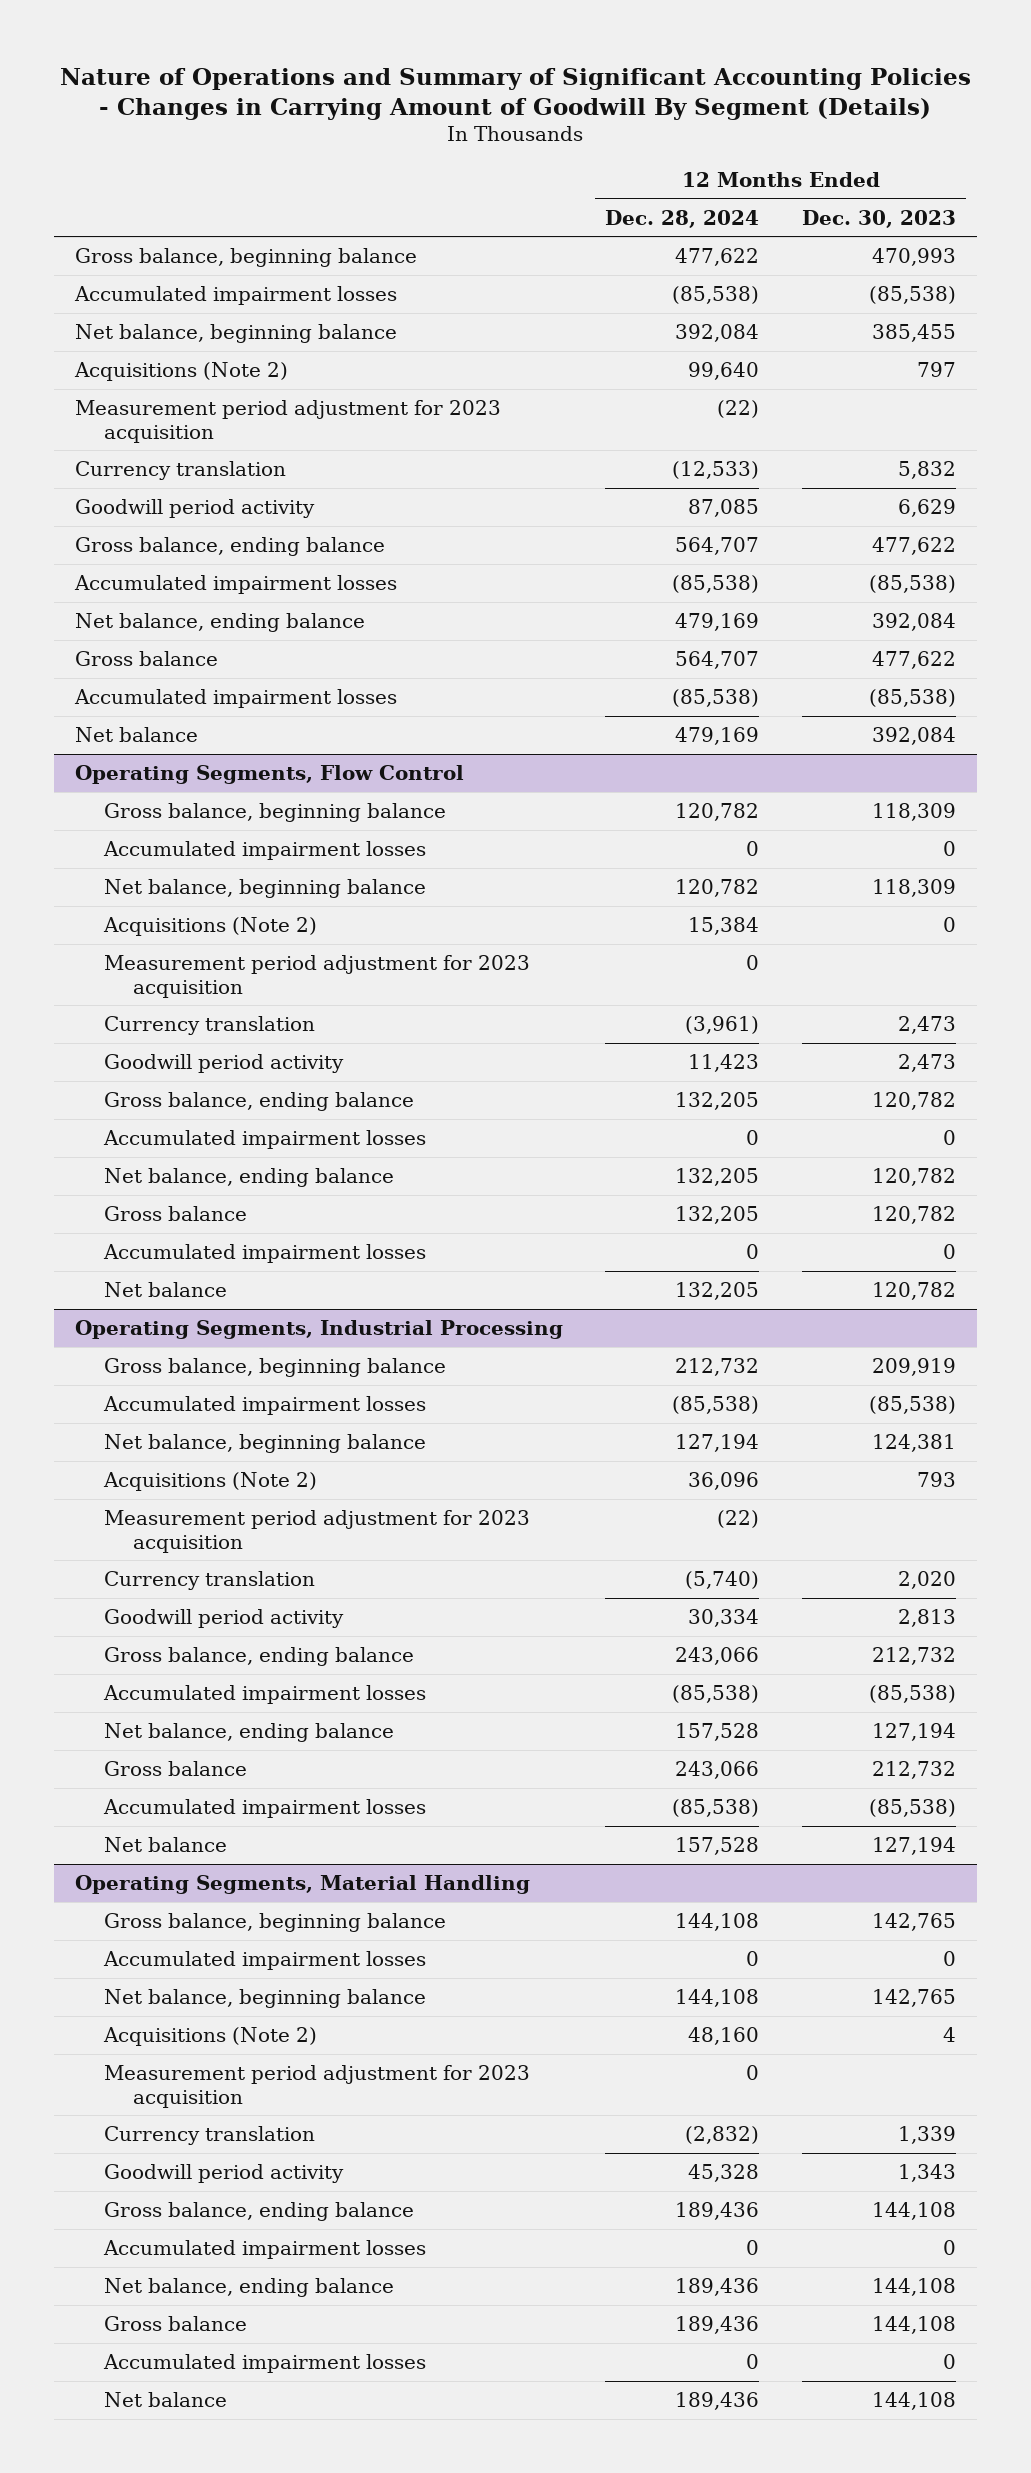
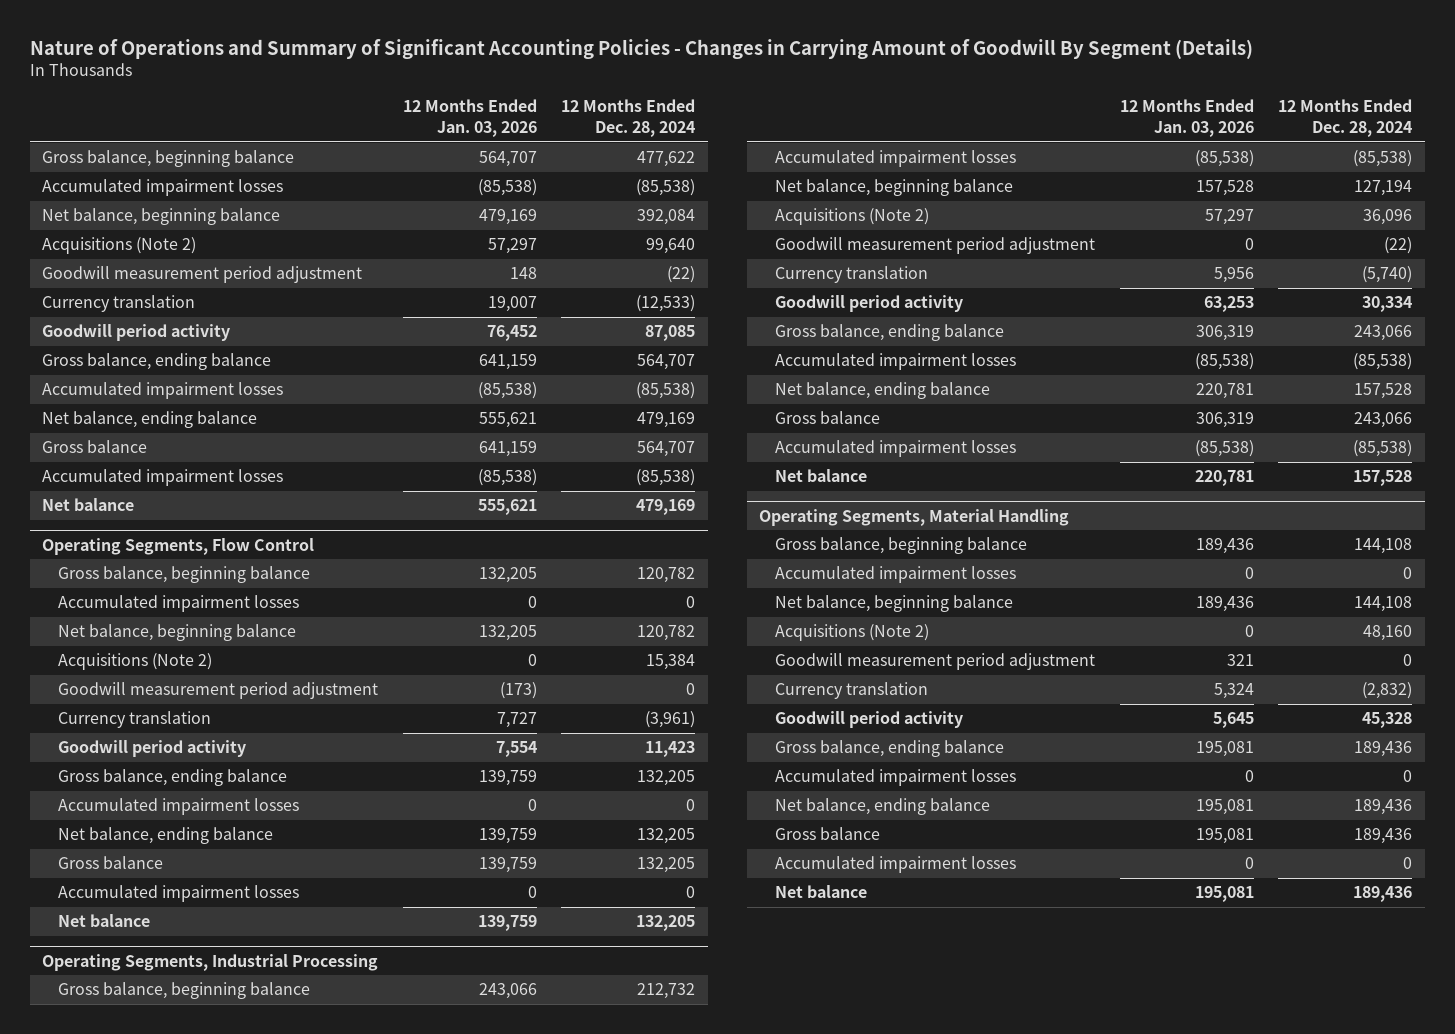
- | 12 Months Ended Dec. 28, 2024 | 12 Months Ended Dec. 30, 2023
+ | 12 Months Ended Jan. 03, 2026 | 12 Months Ended Dec. 28, 2024
- Measurement period adjustment for 2023 acquisition | (22) |
+ Goodwill measurement period adjustment | 148 | (22)
@ Operating Segments, Flow Control
- Measurement period adjustment for 2023 acquisition | 0 |
+ Goodwill measurement period adjustment | (173) | 0
@ Operating Segments, Industrial Processing
- Measurement period adjustment for 2023 acquisition | (22) |
+ Goodwill measurement period adjustment | 0 | (22)
@ Operating Segments, Material Handling
- Measurement period adjustment for 2023 acquisition | 0 |
+ Goodwill measurement period adjustment | 321 | 0

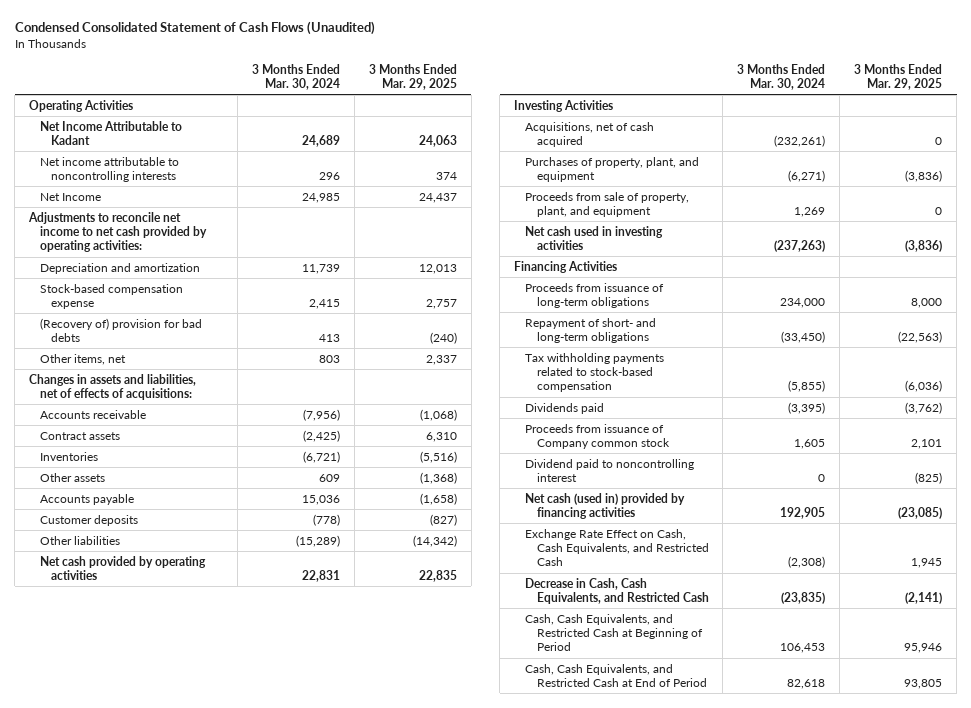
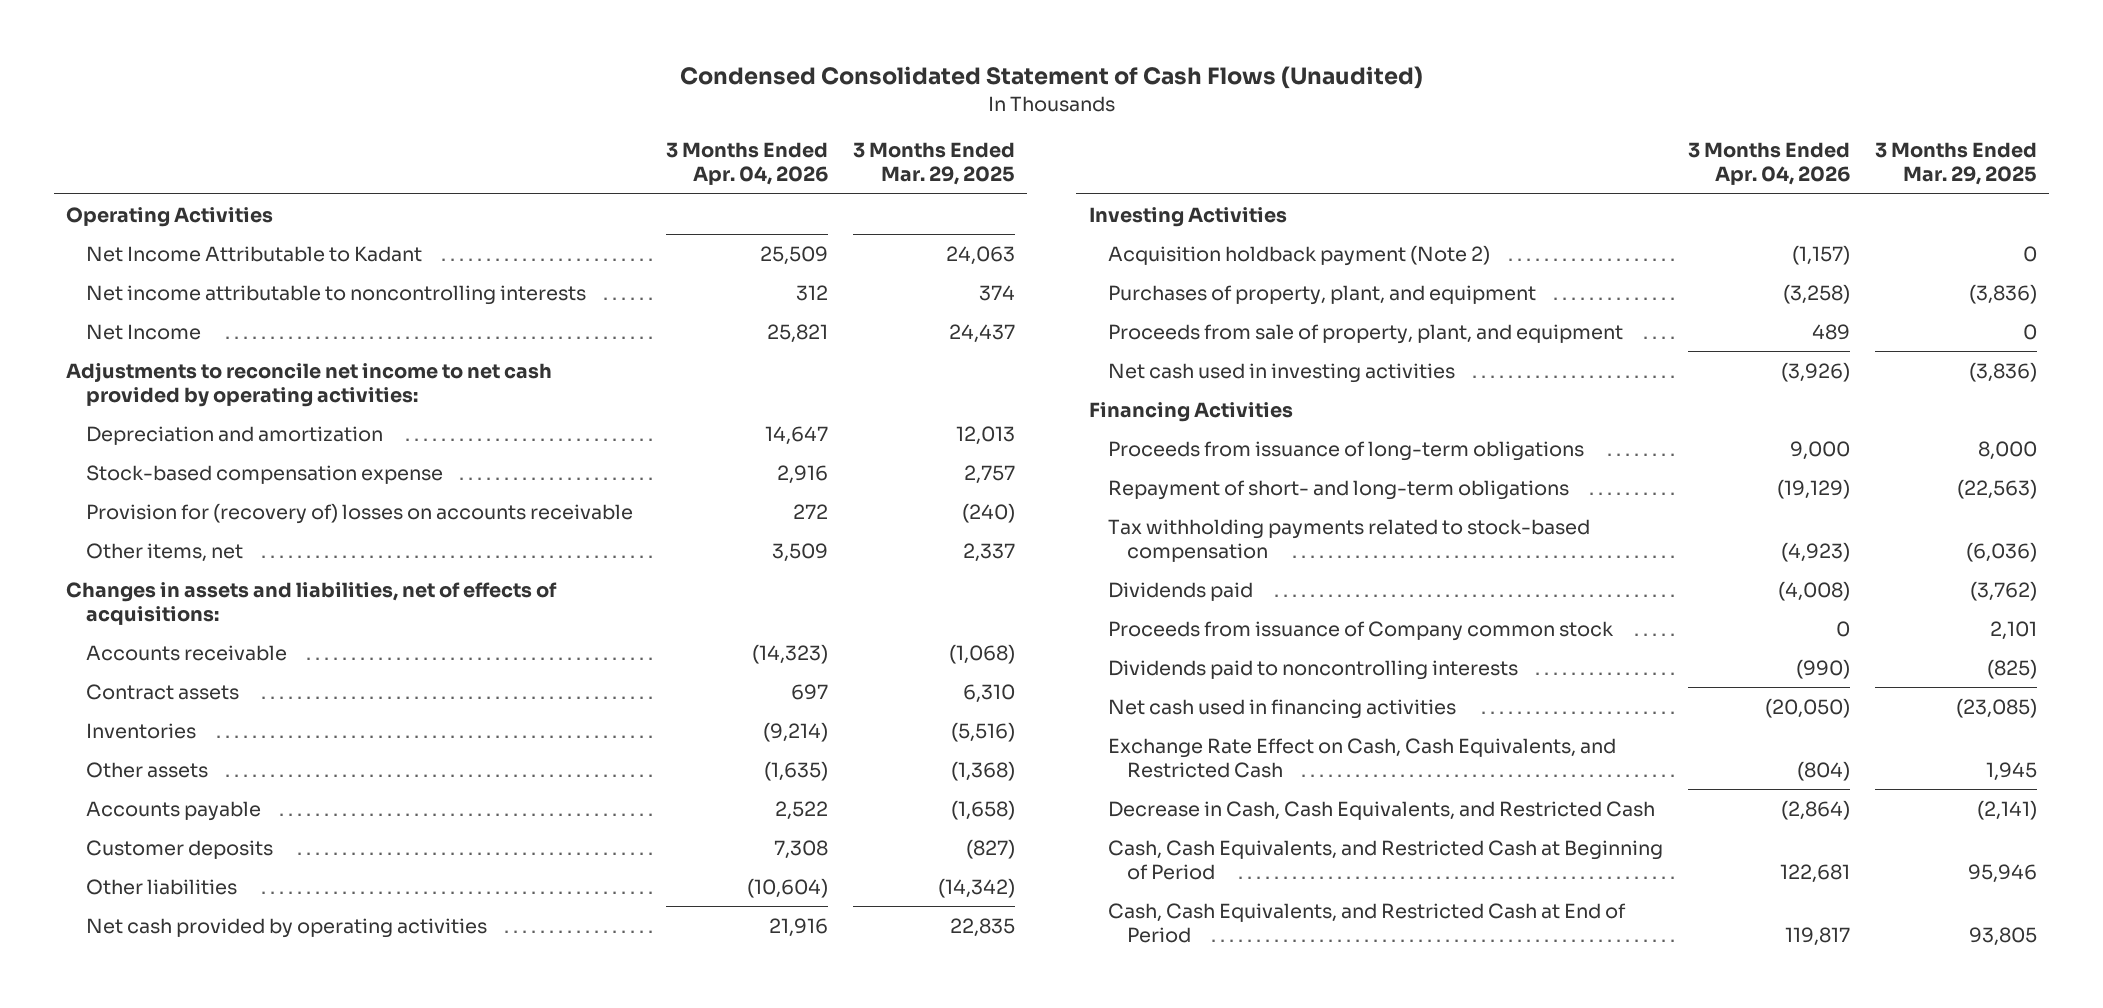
- | 3 Months Ended Mar. 30, 2024 | 3 Months Ended Mar. 29, 2025
+ | 3 Months Ended Apr. 04, 2026 | 3 Months Ended Mar. 29, 2025
- (Recovery of) provision for bad debts | 413 | (240)
+ Provision for (recovery of) losses on accounts receivable | 272 | (240)
- Acquisitions, net of cash acquired | (232,261) | 0
+ Acquisition holdback payment (Note 2) | (1,157) | 0
- Dividend paid to noncontrolling interest | 0 | (825)
- Net cash (used in) provided by financing activities | 192,905 | (23,085)
+ Dividends paid to noncontrolling interests | (990) | (825)
+ Net cash used in financing activities | (20,050) | (23,085)

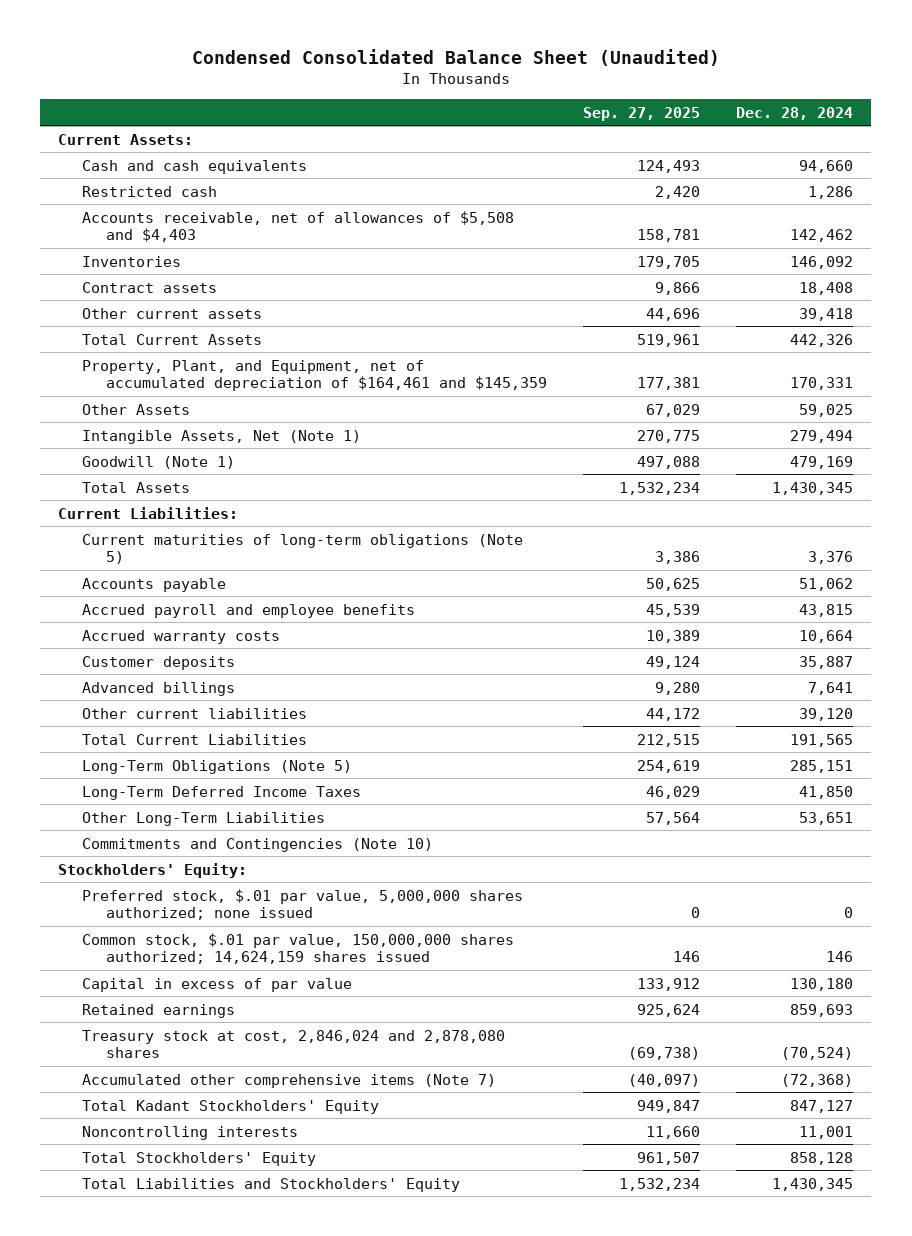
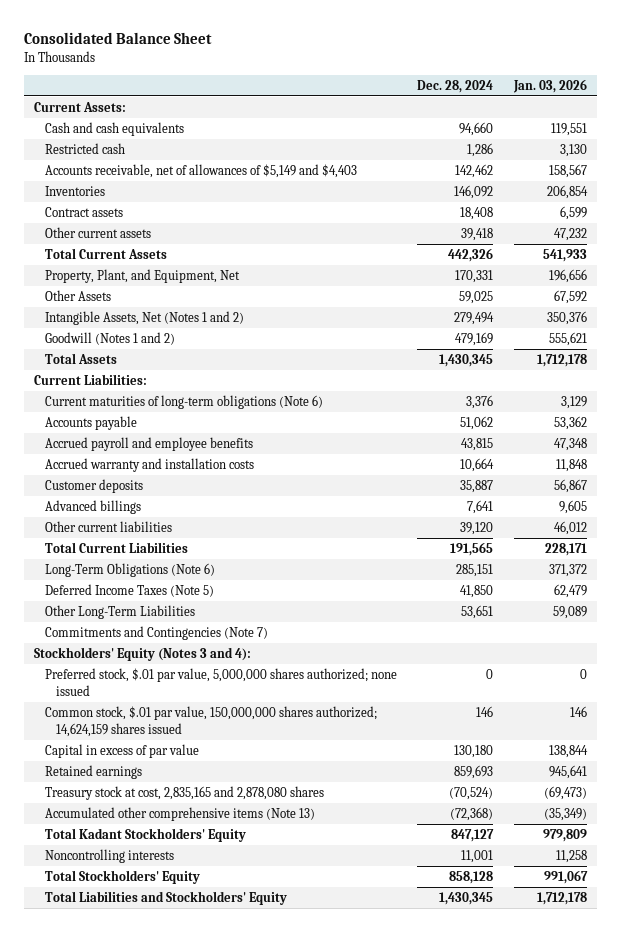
- Condensed Consolidated Balance Sheet (Unaudited)
+ Consolidated Balance Sheet
- | Sep. 27, 2025 | Dec. 28, 2024
+ | Dec. 28, 2024 | Jan. 03, 2026
- Accounts receivable, net of allowances of $5,508 and $4,403 | 158,781 | 142,462
+ Accounts receivable, net of allowances of $5,149 and $4,403 | 142,462 | 158,567
- Property, Plant, and Equipment, net of accumulated depreciation of $164,461 and $145,359 | 177,381 | 170,331
+ Property, Plant, and Equipment, Net | 170,331 | 196,656
- Intangible Assets, Net (Note 1) | 270,775 | 279,494
- Goodwill (Note 1) | 497,088 | 479,169
+ Intangible Assets, Net (Notes 1 and 2) | 279,494 | 350,376
+ Goodwill (Notes 1 and 2) | 479,169 | 555,621
- Current maturities of long-term obligations (Note 5) | 3,386 | 3,376
+ Current maturities of long-term obligations (Note 6) | 3,376 | 3,129
- Accrued warranty costs | 10,389 | 10,664
+ Accrued warranty and installation costs | 10,664 | 11,848
- Long-Term Obligations (Note 5) | 254,619 | 285,151
- Long-Term Deferred Income Taxes | 46,029 | 41,850
+ Long-Term Obligations (Note 6) | 285,151 | 371,372
+ Deferred Income Taxes (Note 5) | 41,850 | 62,479
- Commitments and Contingencies (Note 10)
- Stockholders' Equity:
+ Commitments and Contingencies (Note 7)
+ Stockholders' Equity (Notes 3 and 4):
- Treasury stock at cost, 2,846,024 and 2,878,080 shares | (69,738) | (70,524)
- Accumulated other comprehensive items (Note 7) | (40,097) | (72,368)
+ Treasury stock at cost, 2,835,165 and 2,878,080 shares | (70,524) | (69,473)
+ Accumulated other comprehensive items (Note 13) | (72,368) | (35,349)

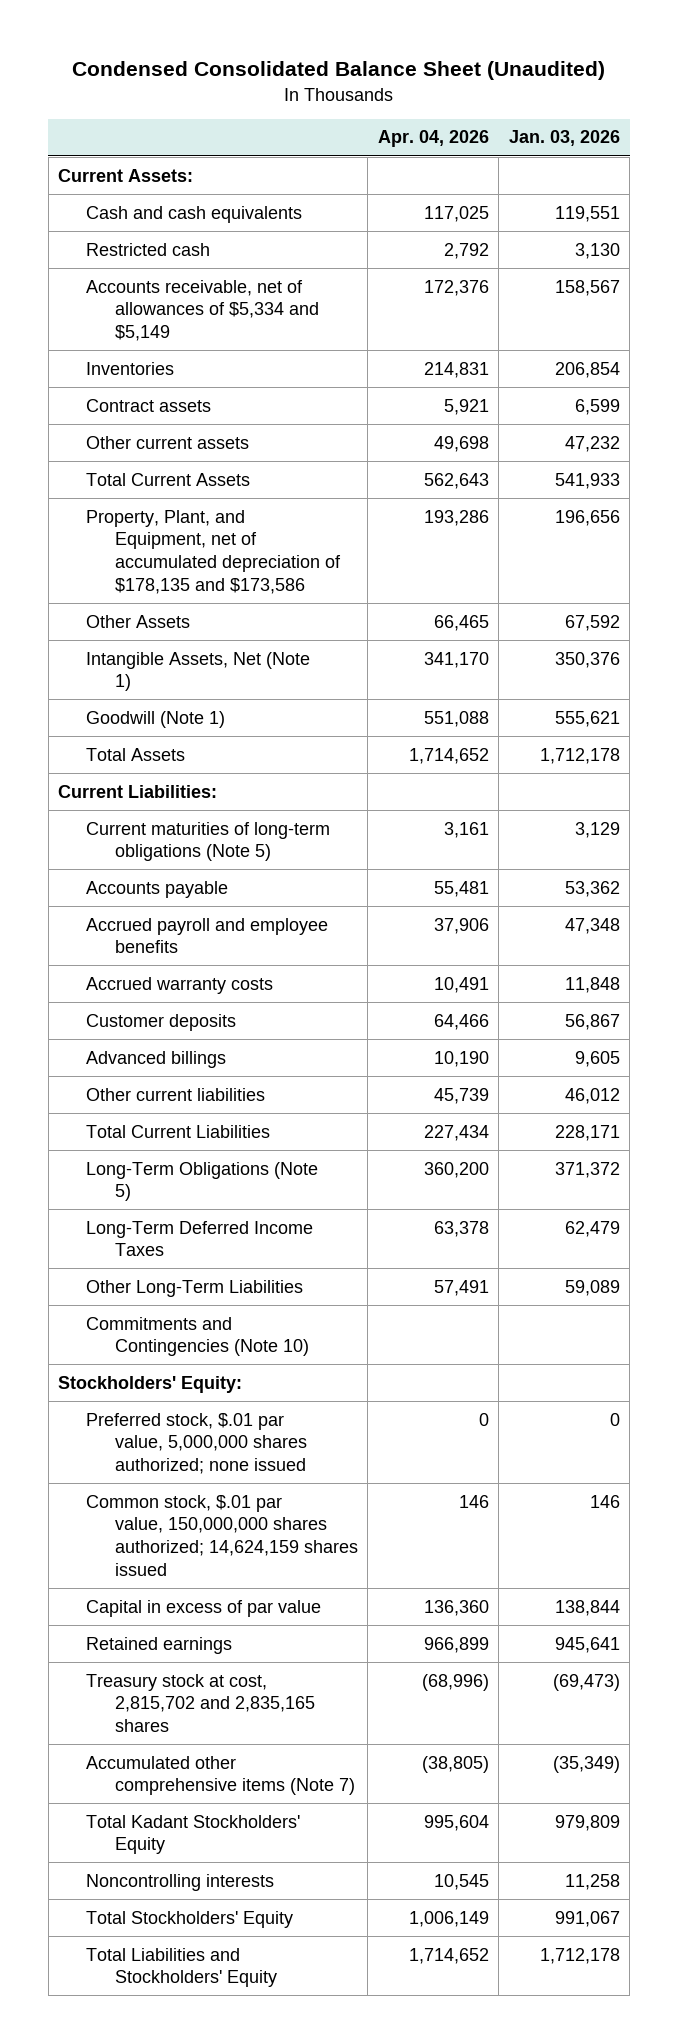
- Consolidated Balance Sheet
+ Condensed Consolidated Balance Sheet (Unaudited)
- | Dec. 28, 2024 | Jan. 03, 2026
+ | Apr. 04, 2026 | Jan. 03, 2026
- Accounts receivable, net of allowances of $5,149 and $4,403 | 142,462 | 158,567
+ Accounts receivable, net of allowances of $5,334 and $5,149 | 172,376 | 158,567
- Property, Plant, and Equipment, Net | 170,331 | 196,656
+ Property, Plant, and Equipment, net of accumulated depreciation of $178,135 and $173,586 | 193,286 | 196,656
- Intangible Assets, Net (Notes 1 and 2) | 279,494 | 350,376
- Goodwill (Notes 1 and 2) | 479,169 | 555,621
+ Intangible Assets, Net (Note 1) | 341,170 | 350,376
+ Goodwill (Note 1) | 551,088 | 555,621
- Current maturities of long-term obligations (Note 6) | 3,376 | 3,129
+ Current maturities of long-term obligations (Note 5) | 3,161 | 3,129
- Accrued warranty and installation costs | 10,664 | 11,848
+ Accrued warranty costs | 10,491 | 11,848
- Long-Term Obligations (Note 6) | 285,151 | 371,372
- Deferred Income Taxes (Note 5) | 41,850 | 62,479
+ Long-Term Obligations (Note 5) | 360,200 | 371,372
+ Long-Term Deferred Income Taxes | 63,378 | 62,479
- Commitments and Contingencies (Note 7)
- Stockholders' Equity (Notes 3 and 4):
+ Commitments and Contingencies (Note 10)
+ Stockholders' Equity:
- Treasury stock at cost, 2,835,165 and 2,878,080 shares | (70,524) | (69,473)
- Accumulated other comprehensive items (Note 13) | (72,368) | (35,349)
+ Treasury stock at cost, 2,815,702 and 2,835,165 shares | (68,996) | (69,473)
+ Accumulated other comprehensive items (Note 7) | (38,805) | (35,349)

